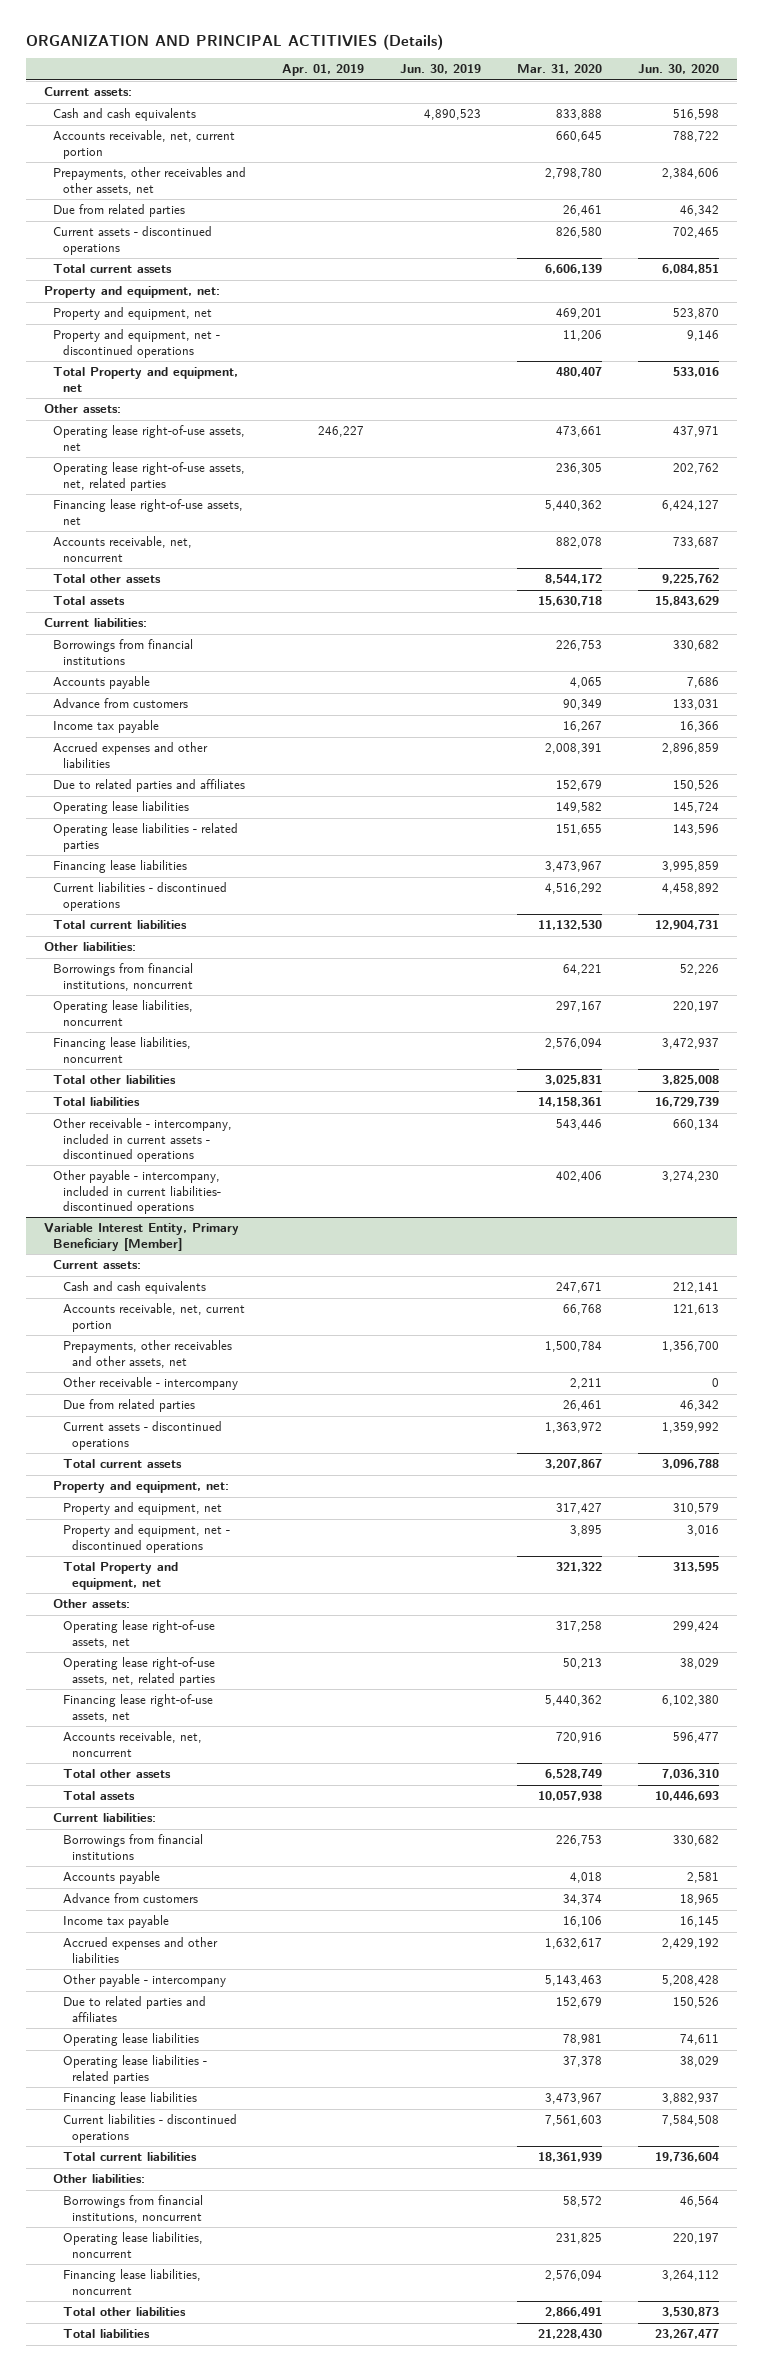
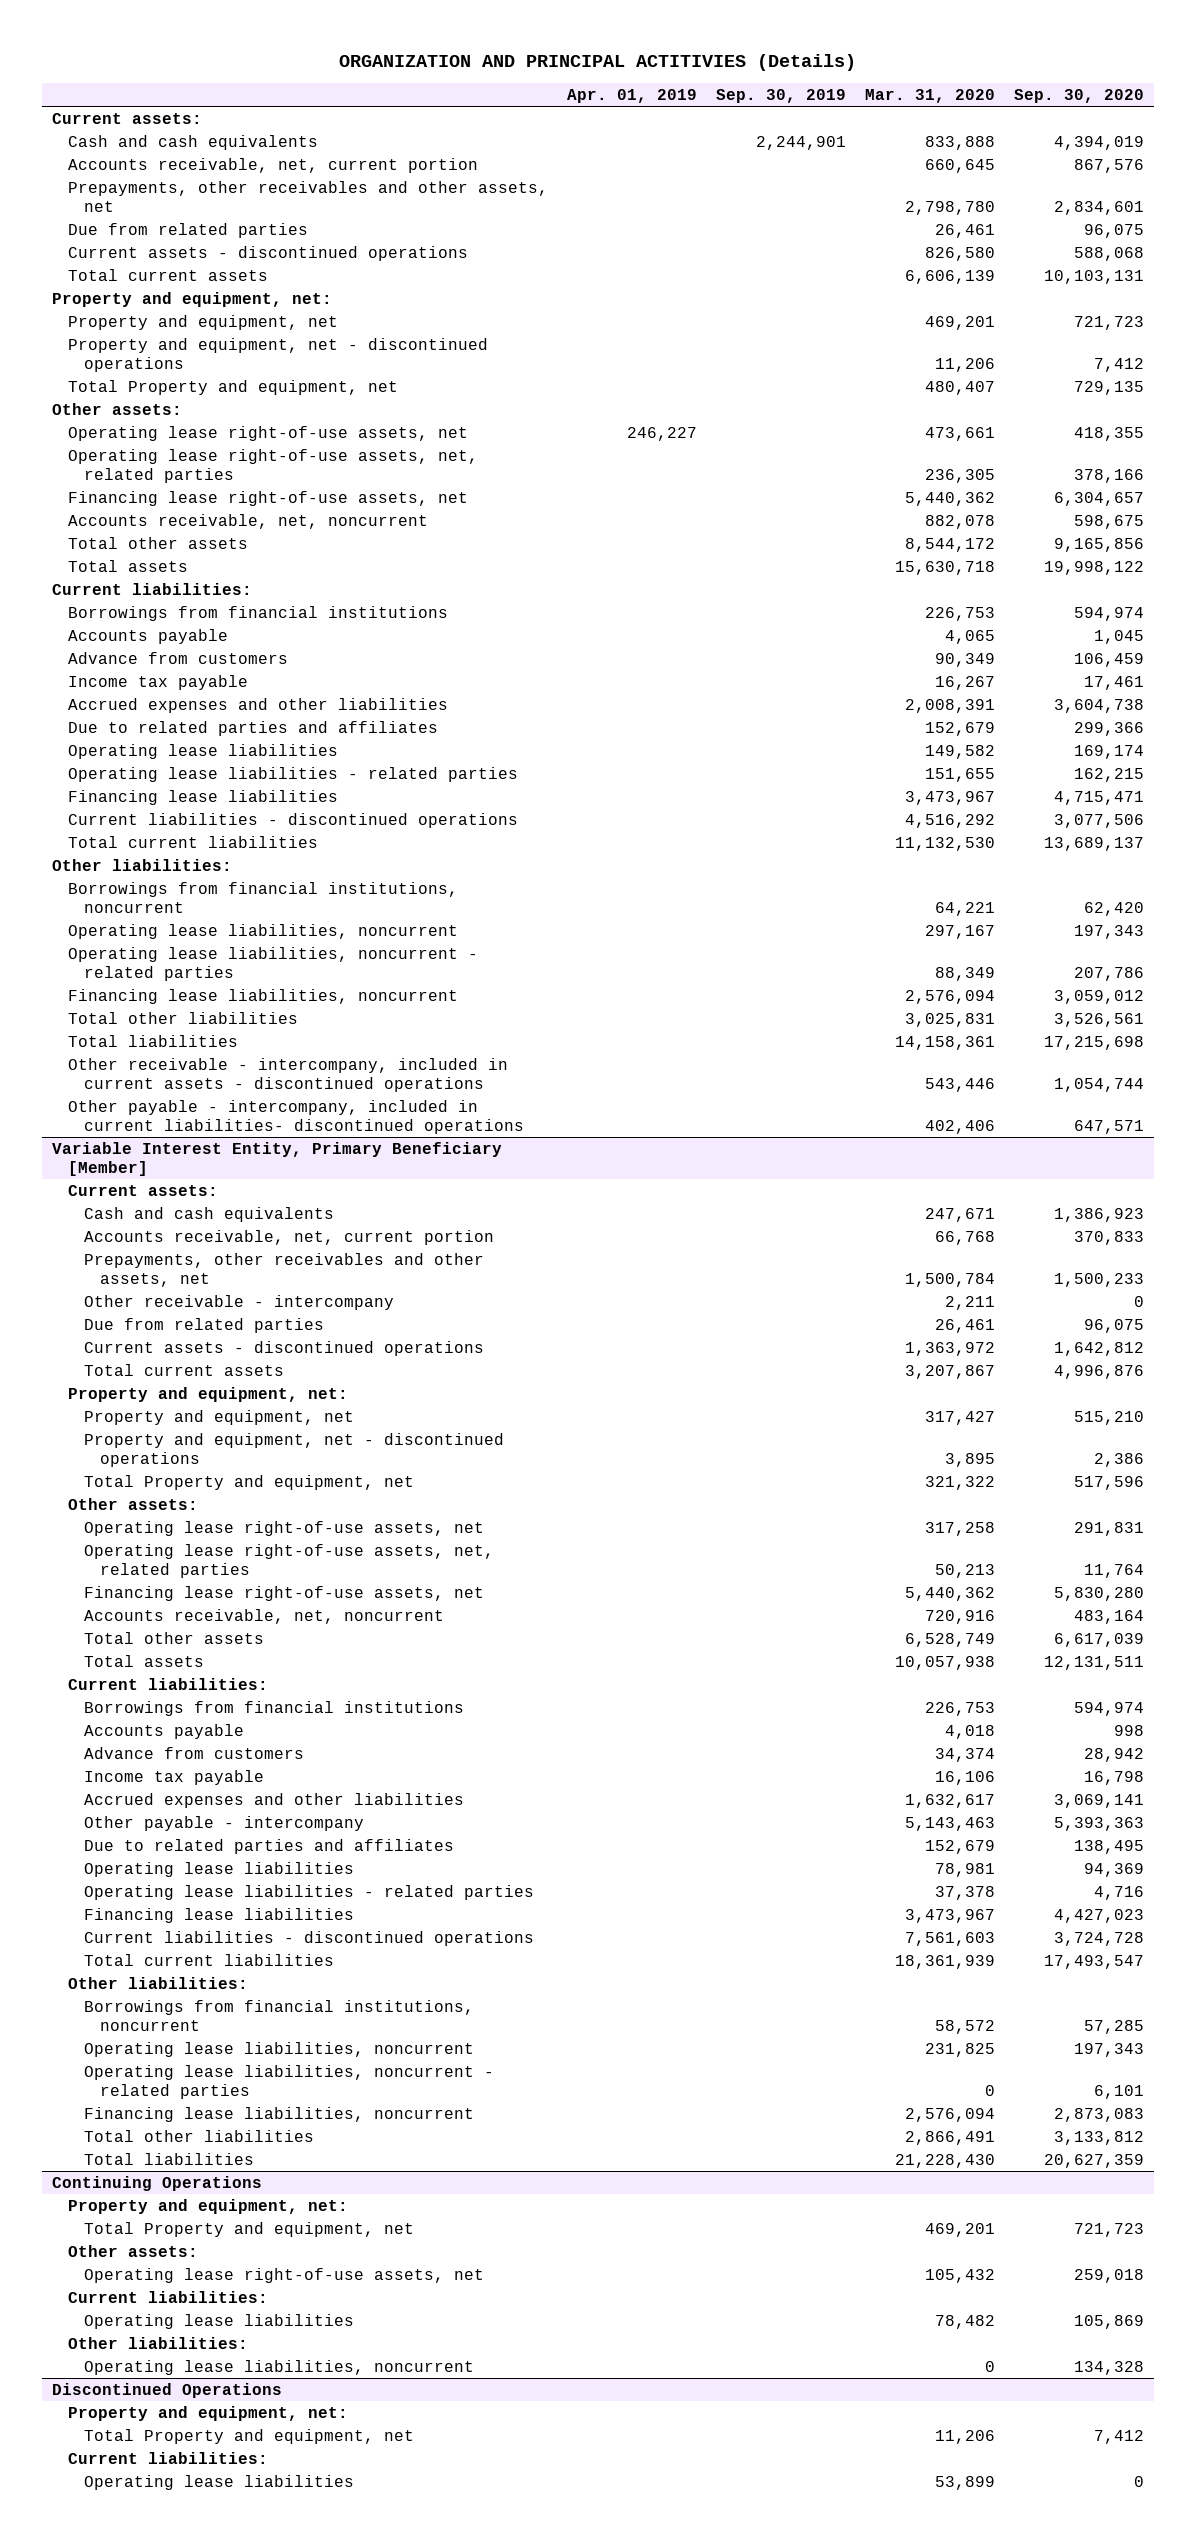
- | Apr. 01, 2019 | Jun. 30, 2019 | Mar. 31, 2020 | Jun. 30, 2020
+ | Apr. 01, 2019 | Sep. 30, 2019 | Mar. 31, 2020 | Sep. 30, 2020
+ Operating lease liabilities, noncurrent - related parties | | | 88,349 | 207,786
@ Variable Interest Entity, Primary Beneficiary [Member]
+ Operating lease liabilities, noncurrent - related parties | | | 0 | 6,101
+ Continuing Operations
+ Property and equipment, net:
+ Total Property and equipment, net | | | 469,201 | 721,723
+ Other assets:
+ Operating lease right-of-use assets, net | | | 105,432 | 259,018
+ Current liabilities:
+ Operating lease liabilities | | | 78,482 | 105,869
+ Other liabilities:
+ Operating lease liabilities, noncurrent | | | 0 | 134,328
+ Discontinued Operations
+ Property and equipment, net:
+ Total Property and equipment, net | | | 11,206 | 7,412
+ Current liabilities:
+ Operating lease liabilities | | | 53,899 | 0

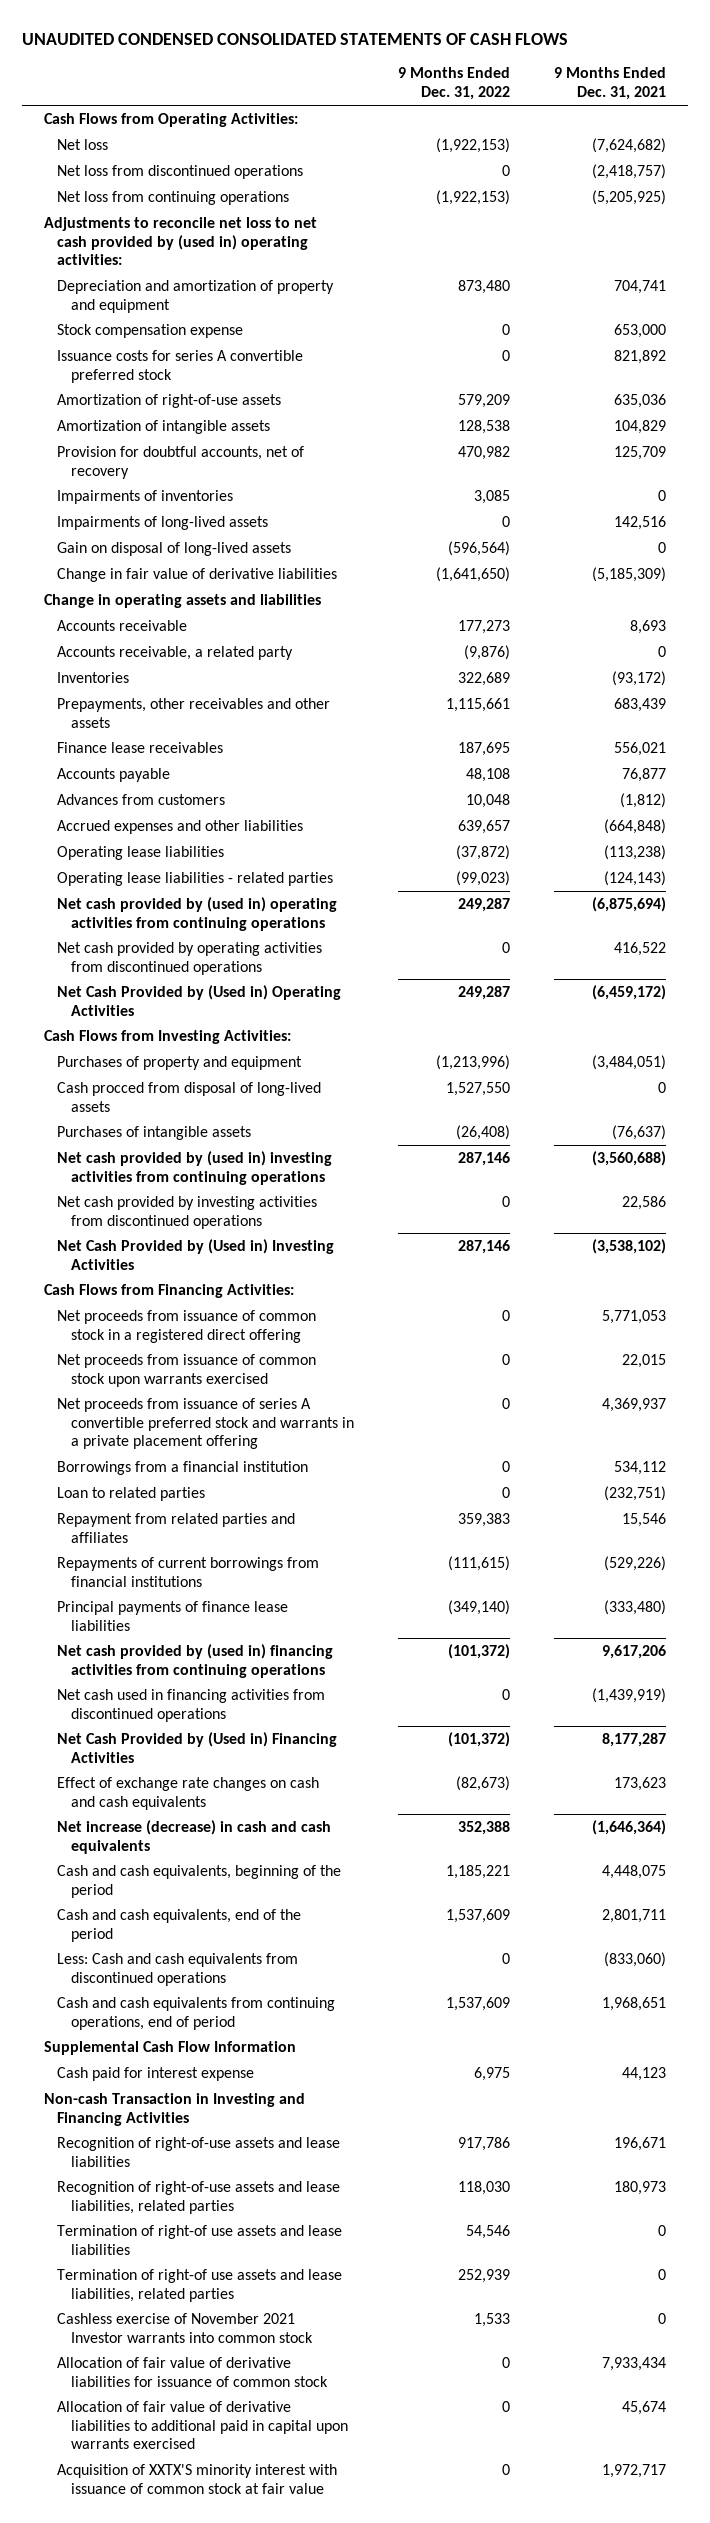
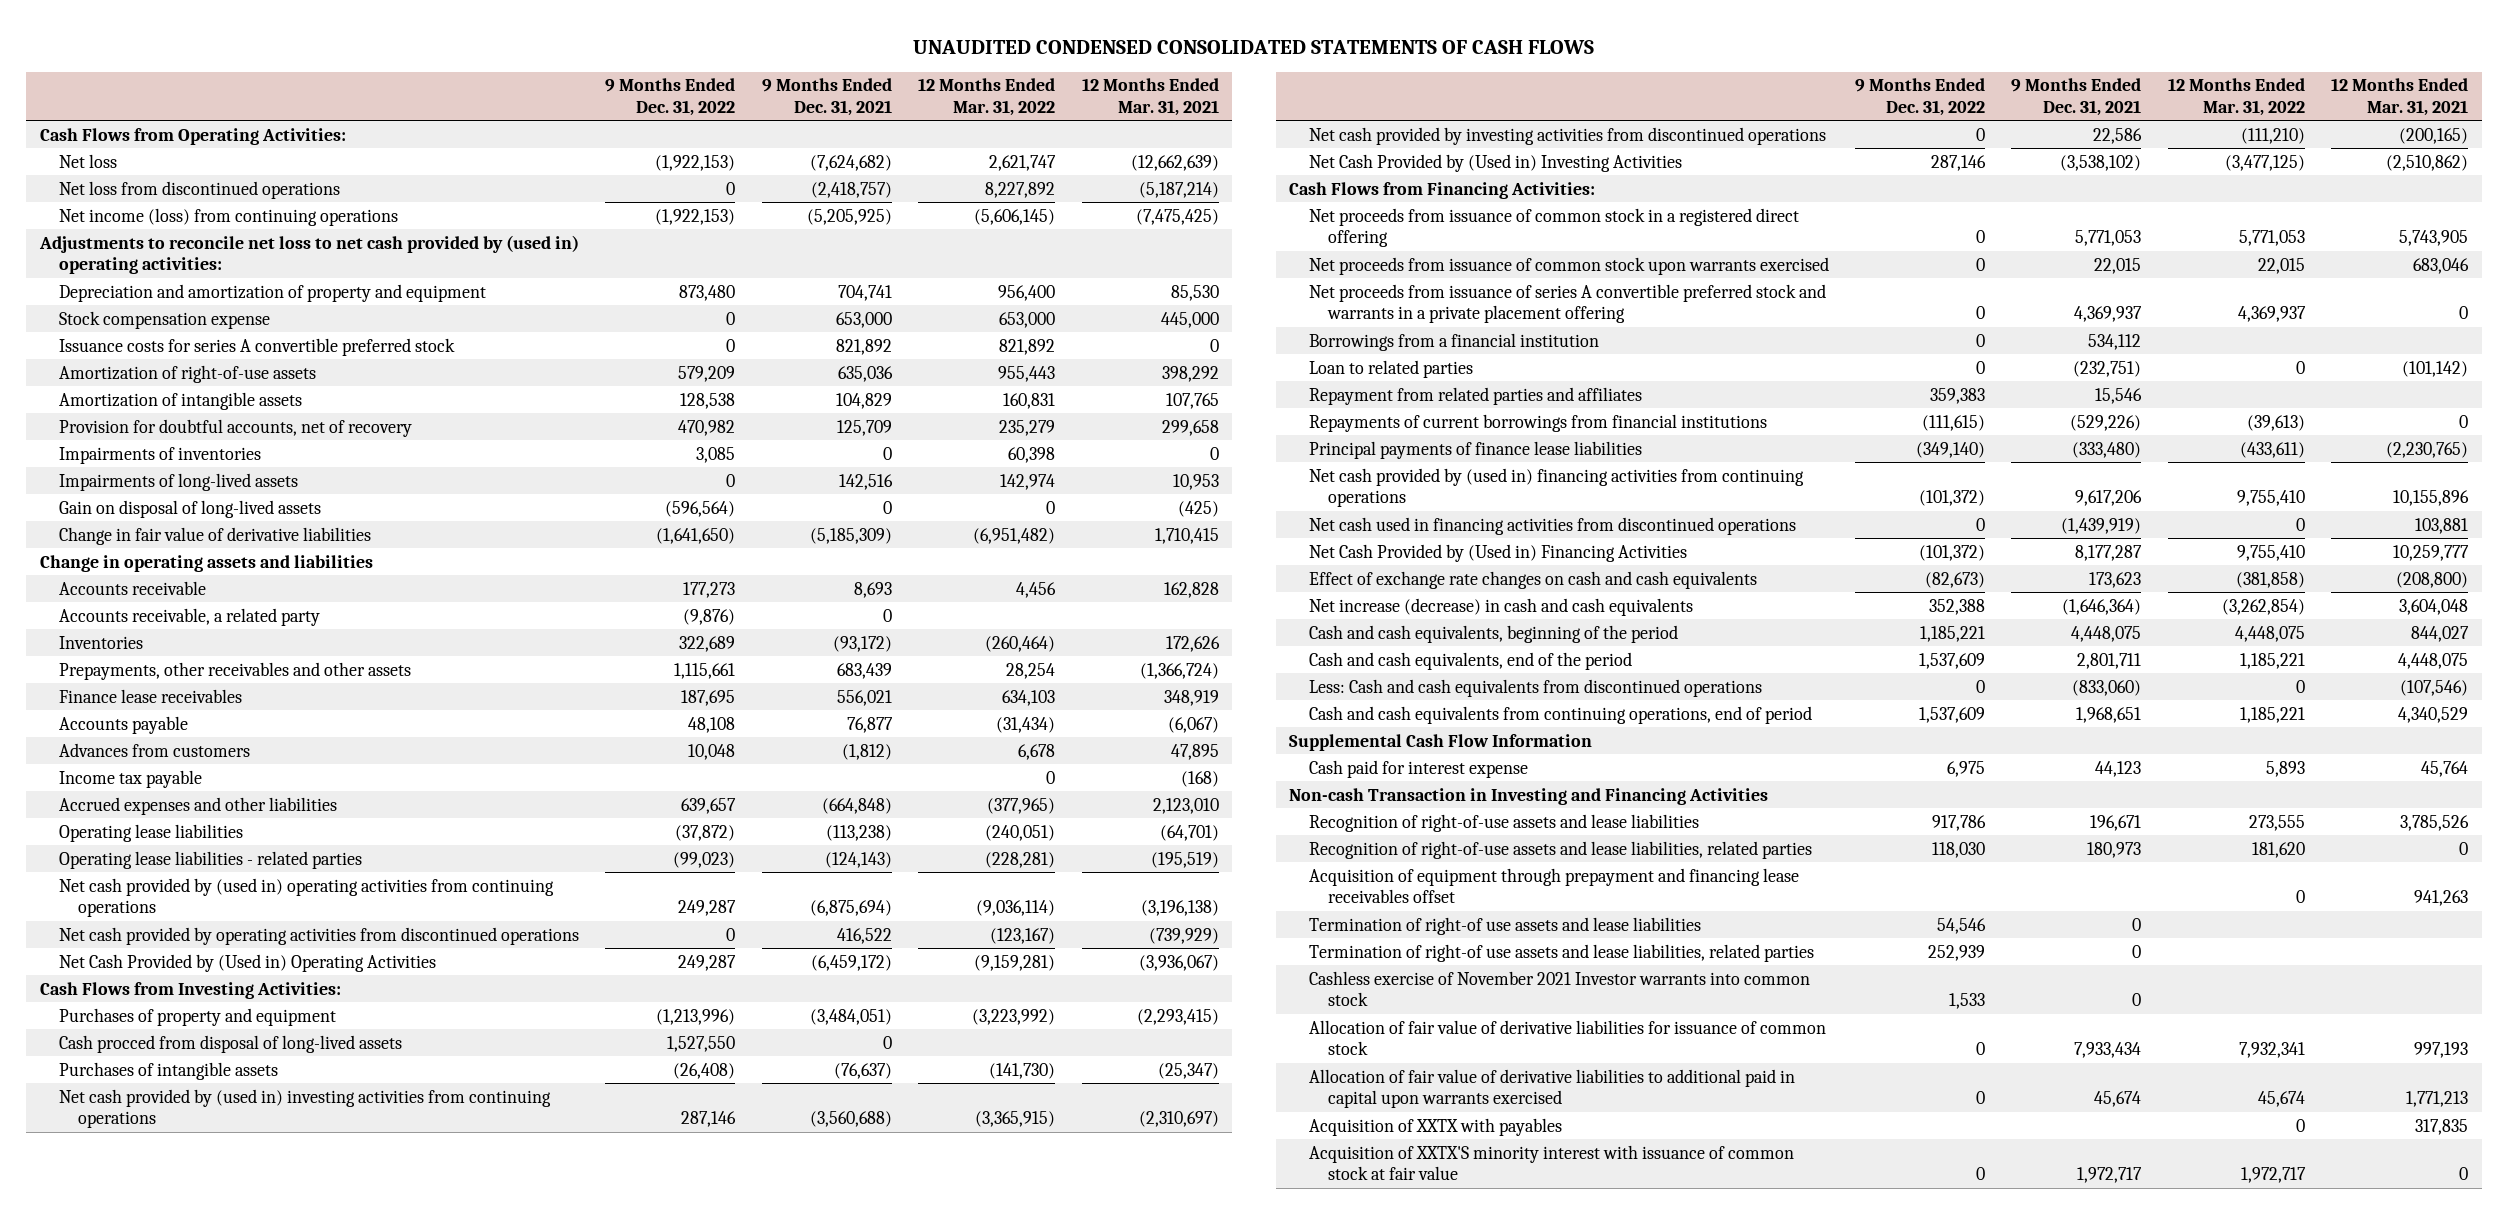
- | 9 Months Ended Dec. 31, 2022 | 9 Months Ended Dec. 31, 2021
+ | 9 Months Ended Dec. 31, 2022 | 9 Months Ended Dec. 31, 2021 | 12 Months Ended Mar. 31, 2022 | 12 Months Ended Mar. 31, 2021
- Net loss from continuing operations | (1,922,153) | (5,205,925)
+ Net income (loss) from continuing operations | (1,922,153) | (5,205,925) | (5,606,145) | (7,475,425)
+ Income tax payable | | | 0 | (168)
+ Acquisition of equipment through prepayment and financing lease receivables offset | | | 0 | 941,263
+ Acquisition of XXTX with payables | | | 0 | 317,835

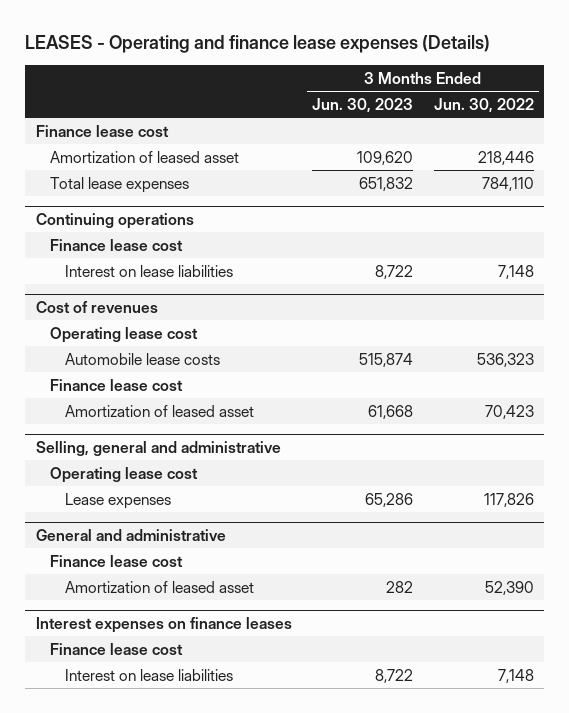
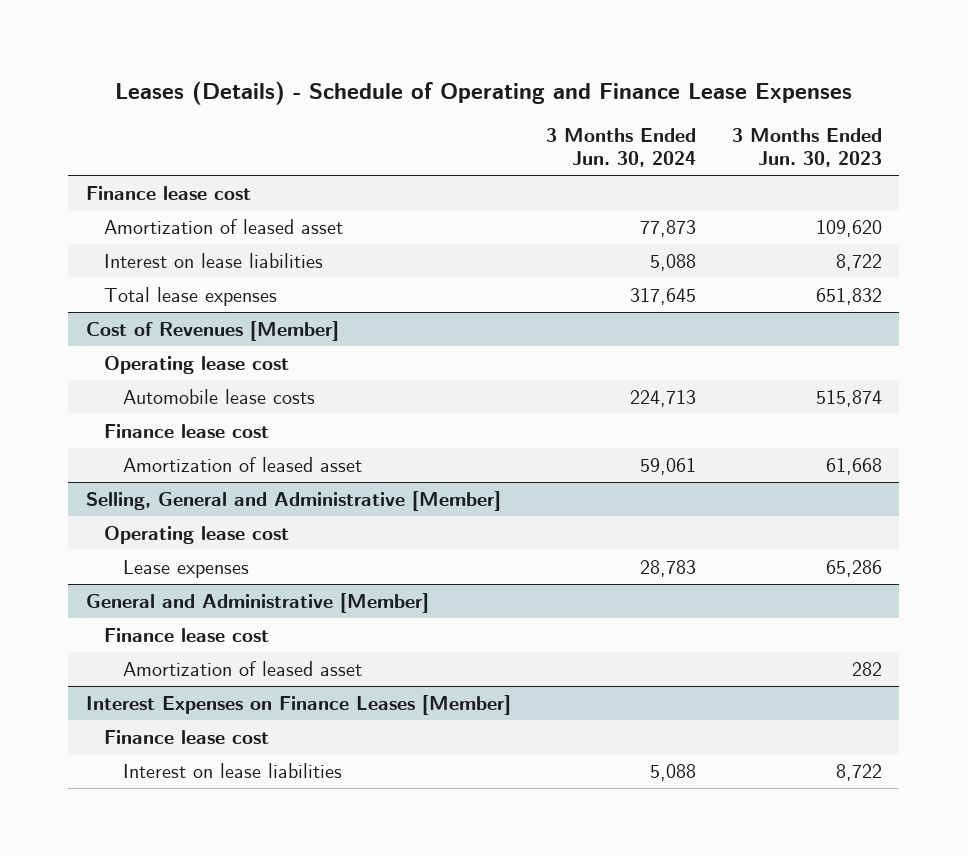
- LEASES - Operating and finance lease expenses (Details)
+ Leases (Details) - Schedule of Operating and Finance Lease Expenses
- | 3 Months Ended Jun. 30, 2023 | 3 Months Ended Jun. 30, 2022
+ | 3 Months Ended Jun. 30, 2024 | 3 Months Ended Jun. 30, 2023
- Continuing operations
- Finance lease cost
- Cost of revenues
moved down: Total lease expenses | 317,645 | 651,832
+ Cost of Revenues [Member]
- Selling, general and administrative
+ Selling, General and Administrative [Member]
- General and administrative
+ General and Administrative [Member]
- Interest expenses on finance leases
+ Interest Expenses on Finance Leases [Member]

